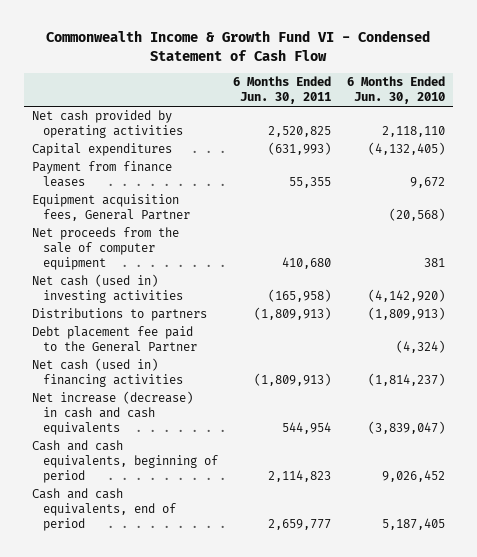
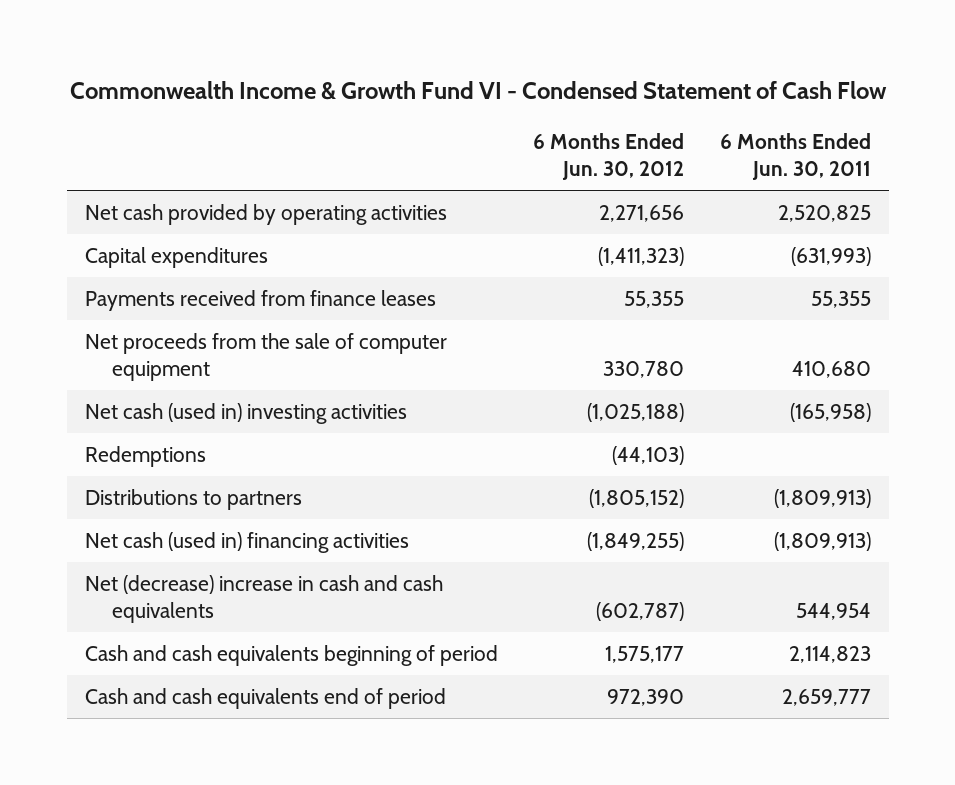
- | 6 Months Ended Jun. 30, 2011 | 6 Months Ended Jun. 30, 2010
+ | 6 Months Ended Jun. 30, 2012 | 6 Months Ended Jun. 30, 2011
- Payment from finance leases | 55,355 | 9,672
- Equipment acquisition fees, General Partner | | (20,568)
+ Payments received from finance leases | 55,355 | 55,355
+ Redemptions | (44,103) |
- Debt placement fee paid to the General Partner | | (4,324)
- Net increase (decrease) in cash and cash equivalents | 544,954 | (3,839,047)
- Cash and cash equivalents, beginning of period | 2,114,823 | 9,026,452
- Cash and cash equivalents, end of period | 2,659,777 | 5,187,405
+ Net (decrease) increase in cash and cash equivalents | (602,787) | 544,954
+ Cash and cash equivalents beginning of period | 1,575,177 | 2,114,823
+ Cash and cash equivalents end of period | 972,390 | 2,659,777

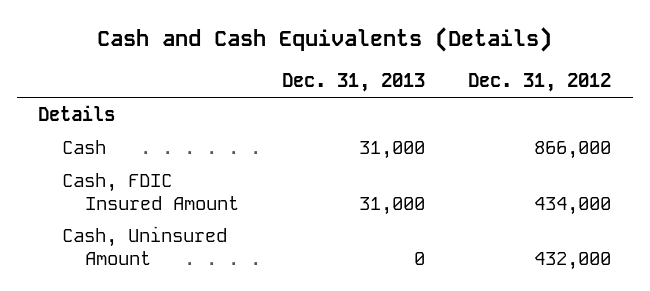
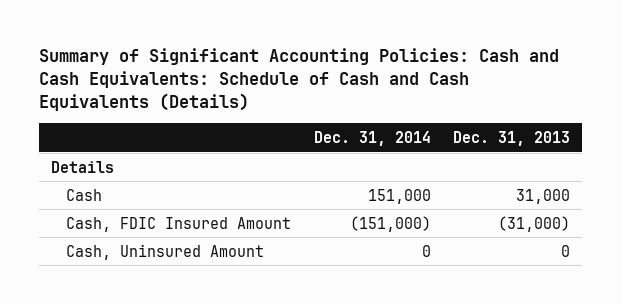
- Cash and Cash Equivalents (Details)
+ Summary of Significant Accounting Policies: Cash and Cash Equivalents: Schedule of Cash and Cash Equivalents (Details)
- | Dec. 31, 2013 | Dec. 31, 2012
+ | Dec. 31, 2014 | Dec. 31, 2013
- Cash, FDIC Insured Amount | 31,000 | 434,000
+ Cash, FDIC Insured Amount | (151,000) | (31,000)

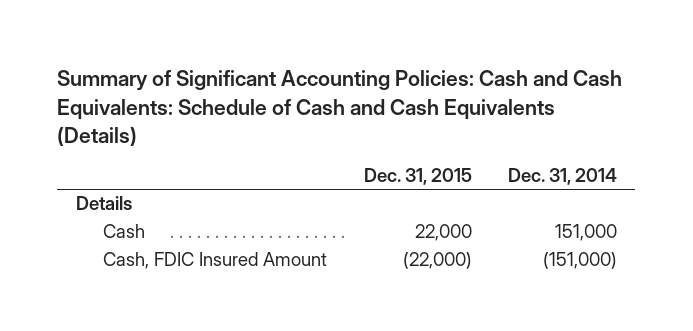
- | Dec. 31, 2014 | Dec. 31, 2013
+ | Dec. 31, 2015 | Dec. 31, 2014
- Cash, Uninsured Amount | 0 | 0

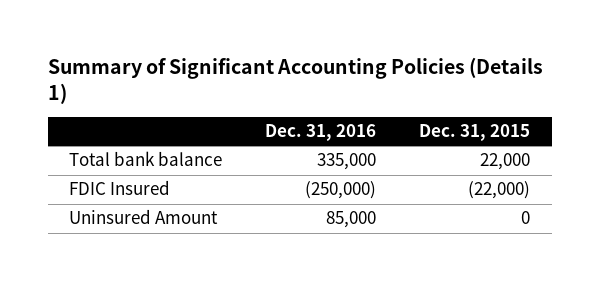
- Summary of Significant Accounting Policies: Cash and Cash Equivalents: Schedule of Cash and Cash Equivalents (Details)
+ Summary of Significant Accounting Policies (Details 1)
- | Dec. 31, 2015 | Dec. 31, 2014
+ | Dec. 31, 2016 | Dec. 31, 2015
- Details
- Cash | 22,000 | 151,000
- Cash, FDIC Insured Amount | (22,000) | (151,000)
+ Total bank balance | 335,000 | 22,000
+ FDIC Insured | (250,000) | (22,000)
+ Uninsured Amount | 85,000 | 0

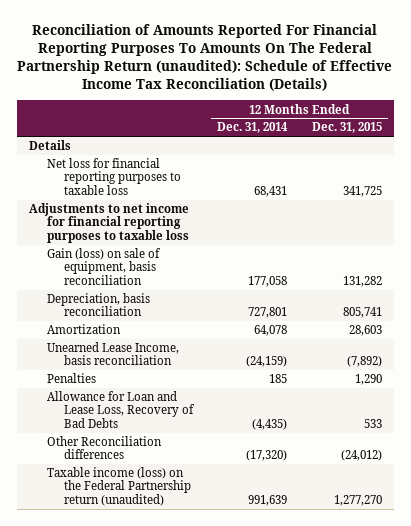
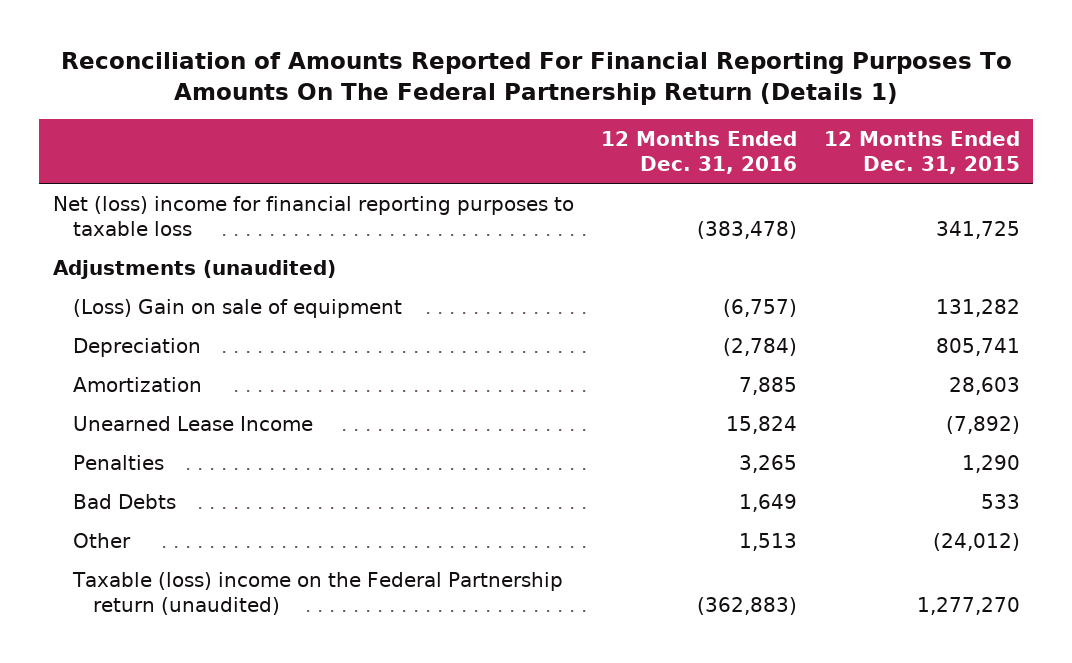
- Reconciliation of Amounts Reported For Financial Reporting Purposes To Amounts On The Federal Partnership Return (unaudited): Schedule of Effective Income Tax Reconciliation (Details)
+ Reconciliation of Amounts Reported For Financial Reporting Purposes To Amounts On The Federal Partnership Return (Details 1)
- | 12 Months Ended Dec. 31, 2014 | 12 Months Ended Dec. 31, 2015
+ | 12 Months Ended Dec. 31, 2016 | 12 Months Ended Dec. 31, 2015
- Details
- Net loss for financial reporting purposes to taxable loss | 68,431 | 341,725
- Adjustments to net income for financial reporting purposes to taxable loss
- Gain (loss) on sale of equipment, basis reconciliation | 177,058 | 131,282
- Depreciation, basis reconciliation | 727,801 | 805,741
+ Net (loss) income for financial reporting purposes to taxable loss | (383,478) | 341,725
+ Adjustments (unaudited)
+ (Loss) Gain on sale of equipment | (6,757) | 131,282
+ Depreciation | (2,784) | 805,741
- Unearned Lease Income, basis reconciliation | (24,159) | (7,892)
+ Unearned Lease Income | 15,824 | (7,892)
- Allowance for Loan and Lease Loss, Recovery of Bad Debts | (4,435) | 533
- Other Reconciliation differences | (17,320) | (24,012)
- Taxable income (loss) on the Federal Partnership return (unaudited) | 991,639 | 1,277,270
+ Bad Debts | 1,649 | 533
+ Other | 1,513 | (24,012)
+ Taxable (loss) income on the Federal Partnership return (unaudited) | (362,883) | 1,277,270

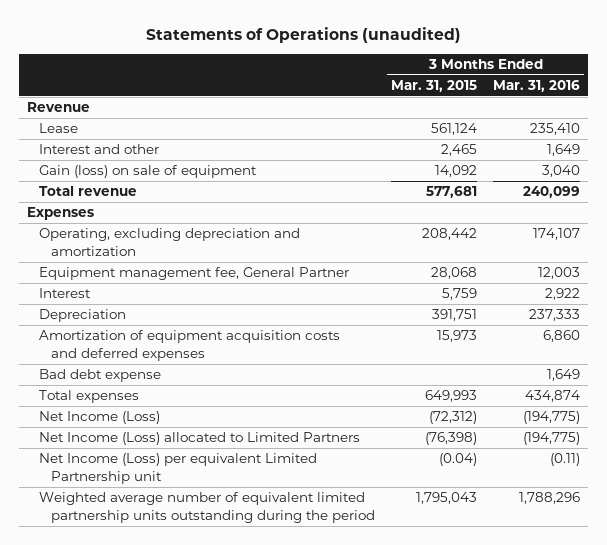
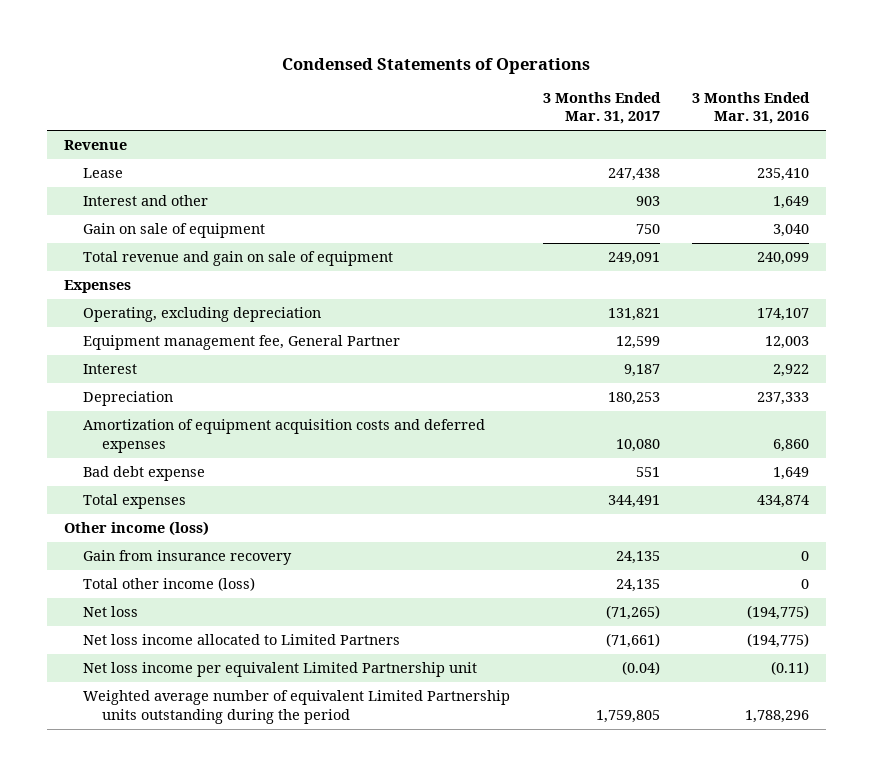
- Statements of Operations (unaudited)
+ Condensed Statements of Operations
- | 3 Months Ended Mar. 31, 2015 | 3 Months Ended Mar. 31, 2016
+ | 3 Months Ended Mar. 31, 2017 | 3 Months Ended Mar. 31, 2016
- Gain (loss) on sale of equipment | 14,092 | 3,040
- Total revenue | 577,681 | 240,099
+ Gain on sale of equipment | 750 | 3,040
+ Total revenue and gain on sale of equipment | 249,091 | 240,099
- Operating, excluding depreciation and amortization | 208,442 | 174,107
+ Operating, excluding depreciation | 131,821 | 174,107
- Net Income (Loss) | (72,312) | (194,775)
- Net Income (Loss) allocated to Limited Partners | (76,398) | (194,775)
- Net Income (Loss) per equivalent Limited Partnership unit | (0.04) | (0.11)
- Weighted average number of equivalent limited partnership units outstanding during the period | 1,795,043 | 1,788,296
+ Other income (loss)
+ Gain from insurance recovery | 24,135 | 0
+ Total other income (loss) | 24,135 | 0
+ Net loss | (71,265) | (194,775)
+ Net loss income allocated to Limited Partners | (71,661) | (194,775)
+ Net loss income per equivalent Limited Partnership unit | (0.04) | (0.11)
+ Weighted average number of equivalent Limited Partnership units outstanding during the period | 1,759,805 | 1,788,296

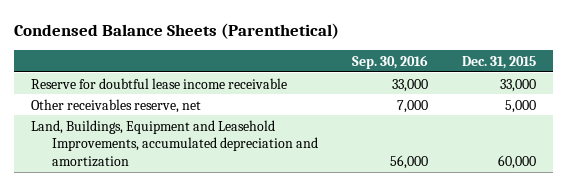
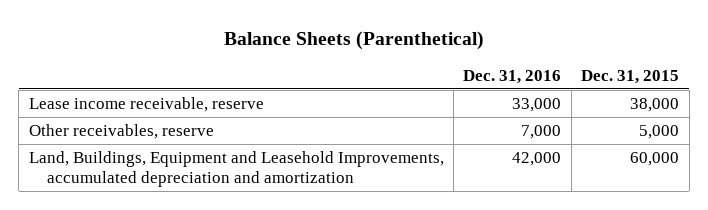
- Condensed Balance Sheets (Parenthetical)
+ Balance Sheets (Parenthetical)
- | Sep. 30, 2016 | Dec. 31, 2015
+ | Dec. 31, 2016 | Dec. 31, 2015
- Reserve for doubtful lease income receivable | 33,000 | 33,000
- Other receivables reserve, net | 7,000 | 5,000
+ Lease income receivable, reserve | 33,000 | 38,000
+ Other receivables, reserve | 7,000 | 5,000

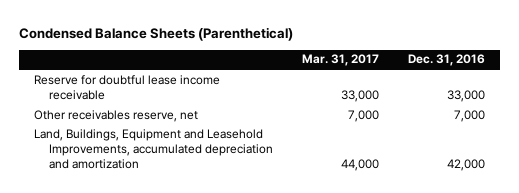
- Balance Sheets (Parenthetical)
+ Condensed Balance Sheets (Parenthetical)
- | Dec. 31, 2016 | Dec. 31, 2015
+ | Mar. 31, 2017 | Dec. 31, 2016
- Lease income receivable, reserve | 33,000 | 38,000
- Other receivables, reserve | 7,000 | 5,000
+ Reserve for doubtful lease income receivable | 33,000 | 33,000
+ Other receivables reserve, net | 7,000 | 7,000

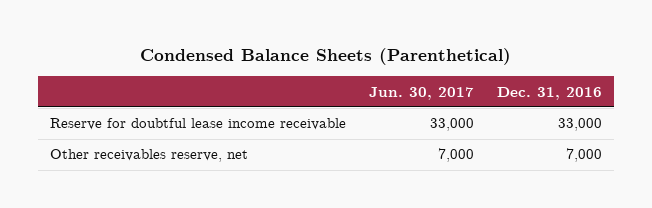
- | Mar. 31, 2017 | Dec. 31, 2016
+ | Jun. 30, 2017 | Dec. 31, 2016
- Land, Buildings, Equipment and Leasehold Improvements, accumulated depreciation and amortization | 44,000 | 42,000

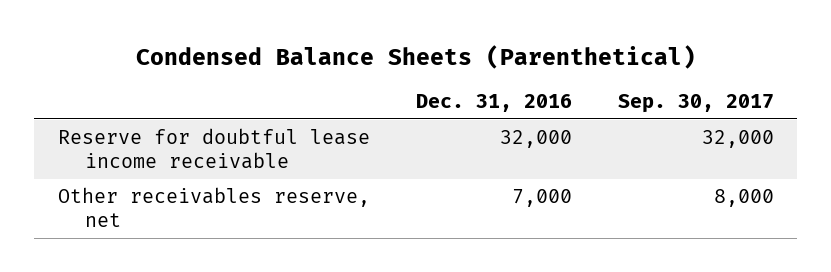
- | Jun. 30, 2017 | Dec. 31, 2016
+ | Dec. 31, 2016 | Sep. 30, 2017
- Reserve for doubtful lease income receivable | 33,000 | 33,000
+ Reserve for doubtful lease income receivable | 32,000 | 32,000

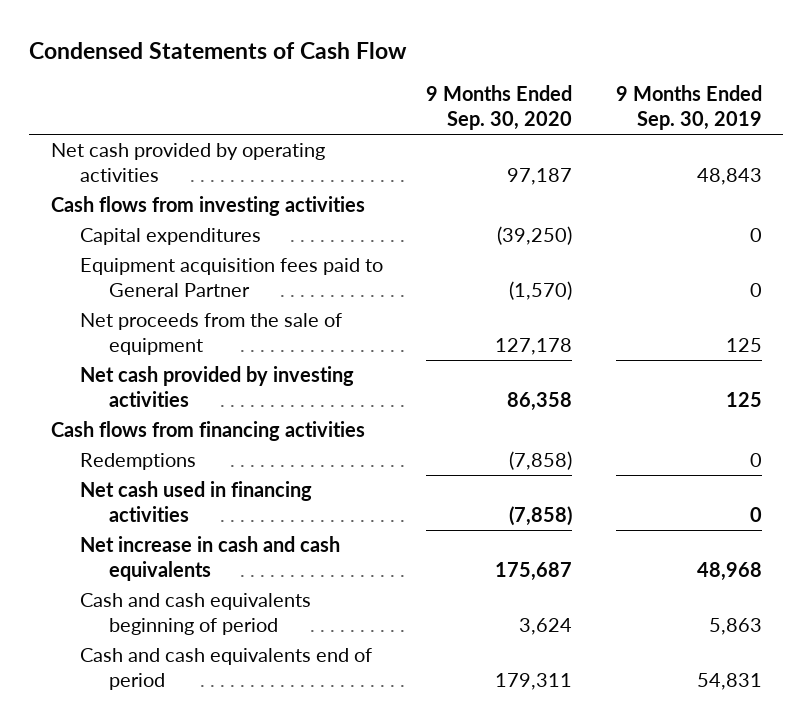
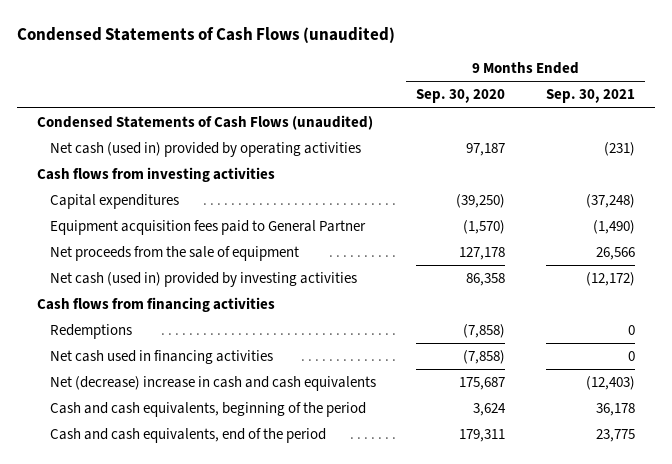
- Condensed Statements of Cash Flow
+ Condensed Statements of Cash Flows (unaudited)
- | 9 Months Ended Sep. 30, 2020 | 9 Months Ended Sep. 30, 2019
+ | 9 Months Ended Sep. 30, 2020 | 9 Months Ended Sep. 30, 2021
- Net cash provided by operating activities | 97,187 | 48,843
+ Condensed Statements of Cash Flows (unaudited)
+ Net cash (used in) provided by operating activities | 97,187 | (231)
- Net cash provided by investing activities | 86,358 | 125
+ Net cash (used in) provided by investing activities | 86,358 | (12,172)
- Net increase in cash and cash equivalents | 175,687 | 48,968
- Cash and cash equivalents beginning of period | 3,624 | 5,863
- Cash and cash equivalents end of period | 179,311 | 54,831
+ Net (decrease) increase in cash and cash equivalents | 175,687 | (12,403)
+ Cash and cash equivalents, beginning of the period | 3,624 | 36,178
+ Cash and cash equivalents, end of the period | 179,311 | 23,775

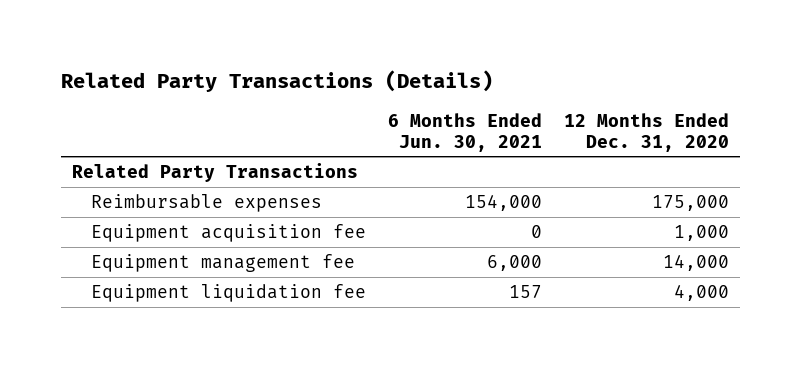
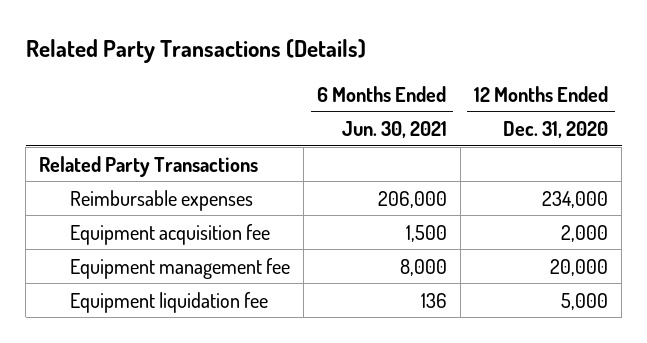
- Reimbursable expenses | 154,000 | 175,000
- Equipment acquisition fee | 0 | 1,000
- Equipment management fee | 6,000 | 14,000
- Equipment liquidation fee | 157 | 4,000
+ Reimbursable expenses | 206,000 | 234,000
+ Equipment acquisition fee | 1,500 | 2,000
+ Equipment management fee | 8,000 | 20,000
+ Equipment liquidation fee | 136 | 5,000

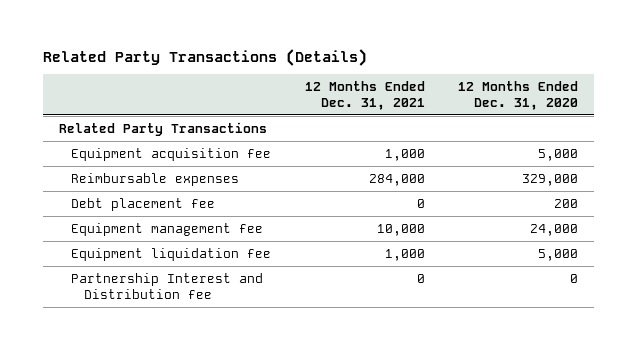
- | 6 Months Ended Jun. 30, 2021 | 12 Months Ended Dec. 31, 2020
+ | 12 Months Ended Dec. 31, 2021 | 12 Months Ended Dec. 31, 2020
- Reimbursable expenses | 206,000 | 234,000
- Equipment acquisition fee | 1,500 | 2,000
- Equipment management fee | 8,000 | 20,000
+ Equipment acquisition fee | 1,000 | 5,000
+ Reimbursable expenses | 284,000 | 329,000
+ Debt placement fee | 0 | 200
+ Equipment management fee | 10,000 | 24,000
+ Partnership Interest and Distribution fee | 0 | 0

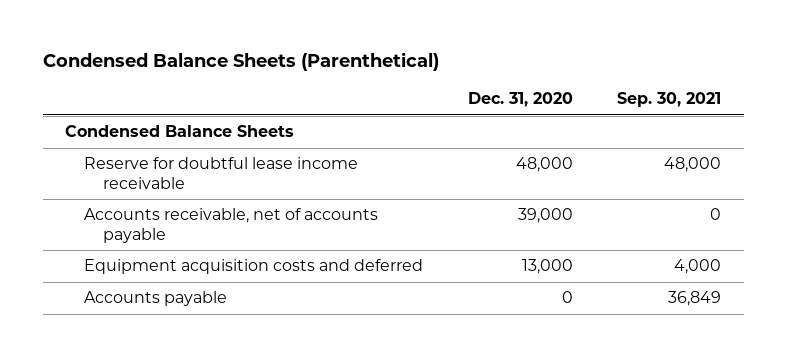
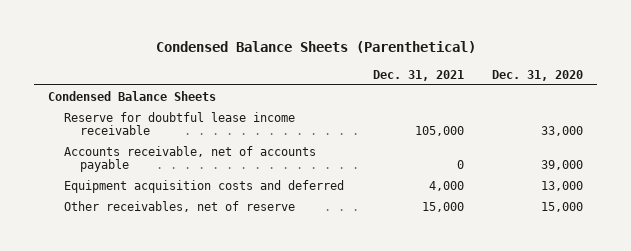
- | Dec. 31, 2020 | Sep. 30, 2021
+ | Dec. 31, 2021 | Dec. 31, 2020
- Reserve for doubtful lease income receivable | 48,000 | 48,000
+ Reserve for doubtful lease income receivable | 105,000 | 33,000
- Accounts payable | 0 | 36,849
+ Other receivables, net of reserve | 15,000 | 15,000

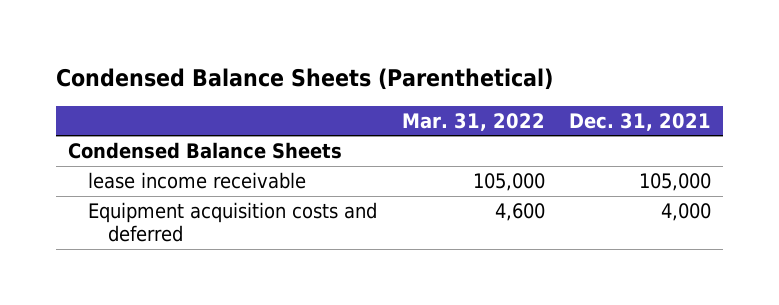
- | Dec. 31, 2021 | Dec. 31, 2020
+ | Mar. 31, 2022 | Dec. 31, 2021
- Reserve for doubtful lease income receivable | 105,000 | 33,000
- Accounts receivable, net of accounts payable | 0 | 39,000
+ lease income receivable | 105,000 | 105,000
- Other receivables, net of reserve | 15,000 | 15,000

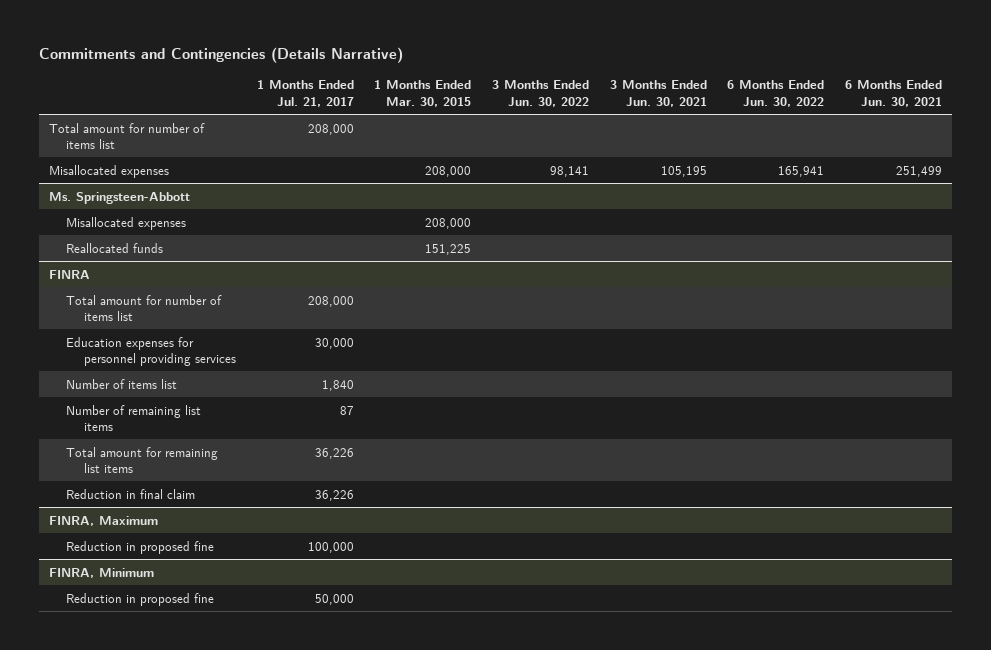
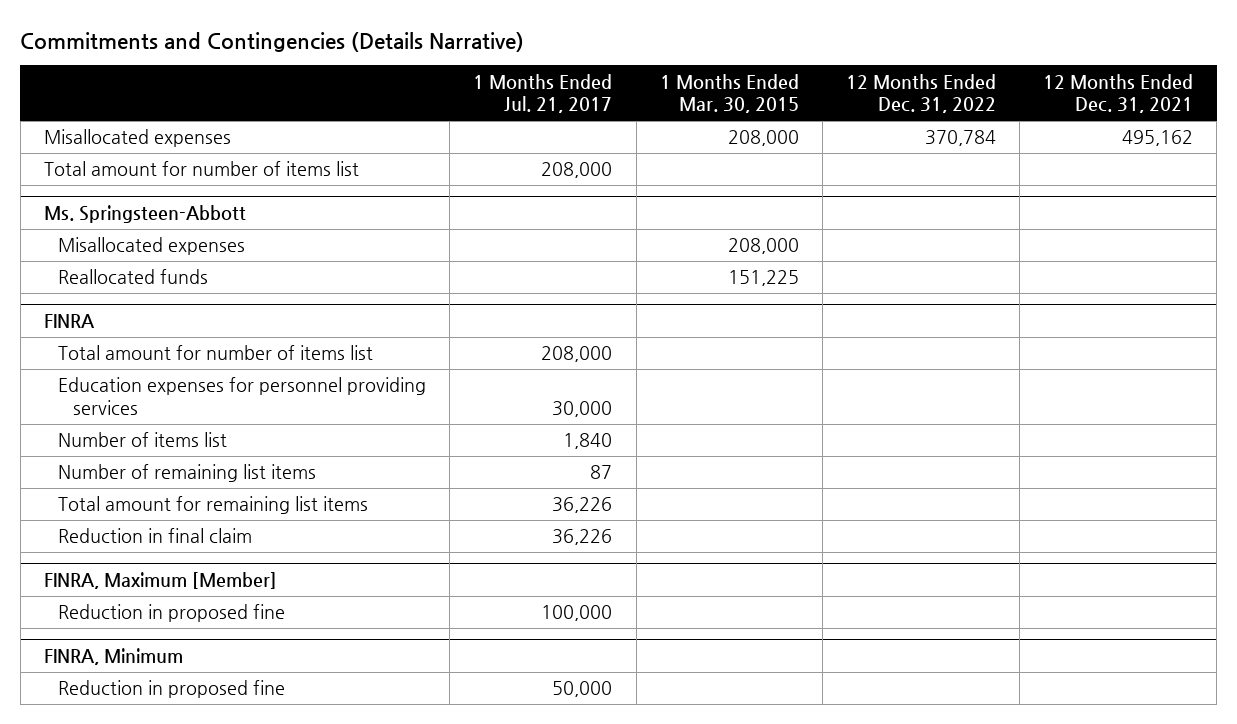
- | 1 Months Ended Jul. 21, 2017 | 1 Months Ended Mar. 30, 2015 | 3 Months Ended Jun. 30, 2022 | 3 Months Ended Jun. 30, 2021 | 6 Months Ended Jun. 30, 2022 | 6 Months Ended Jun. 30, 2021
+ | 1 Months Ended Jul. 21, 2017 | 1 Months Ended Mar. 30, 2015 | 12 Months Ended Dec. 31, 2022 | 12 Months Ended Dec. 31, 2021
moved down: Total amount for number of items list | 208,000 | | |
- FINRA, Maximum
+ FINRA, Maximum [Member]

